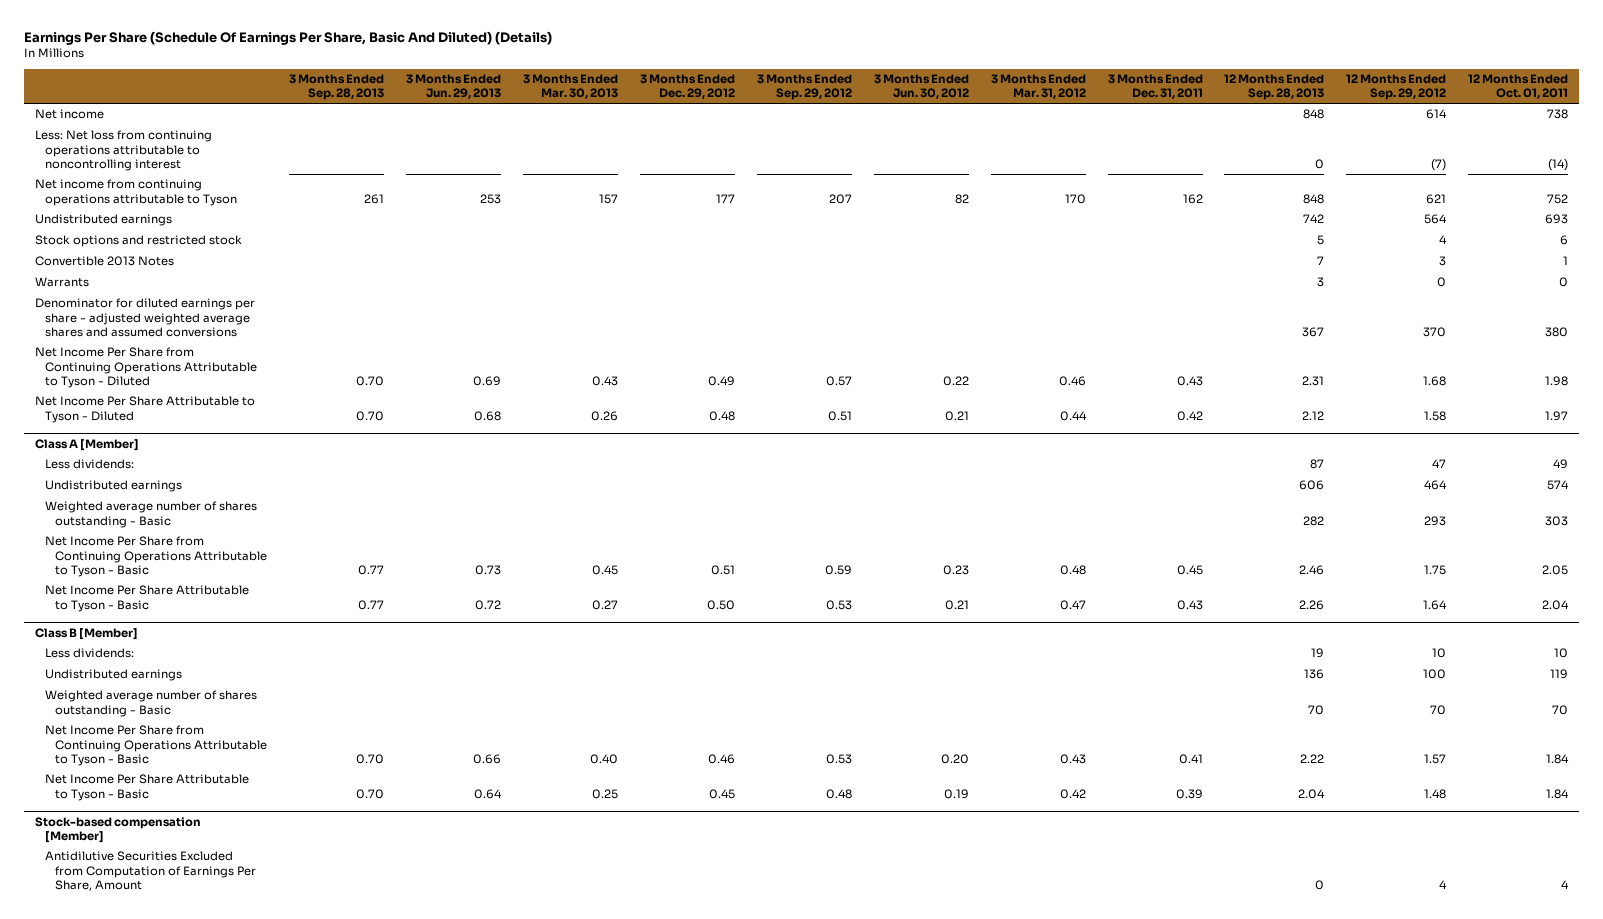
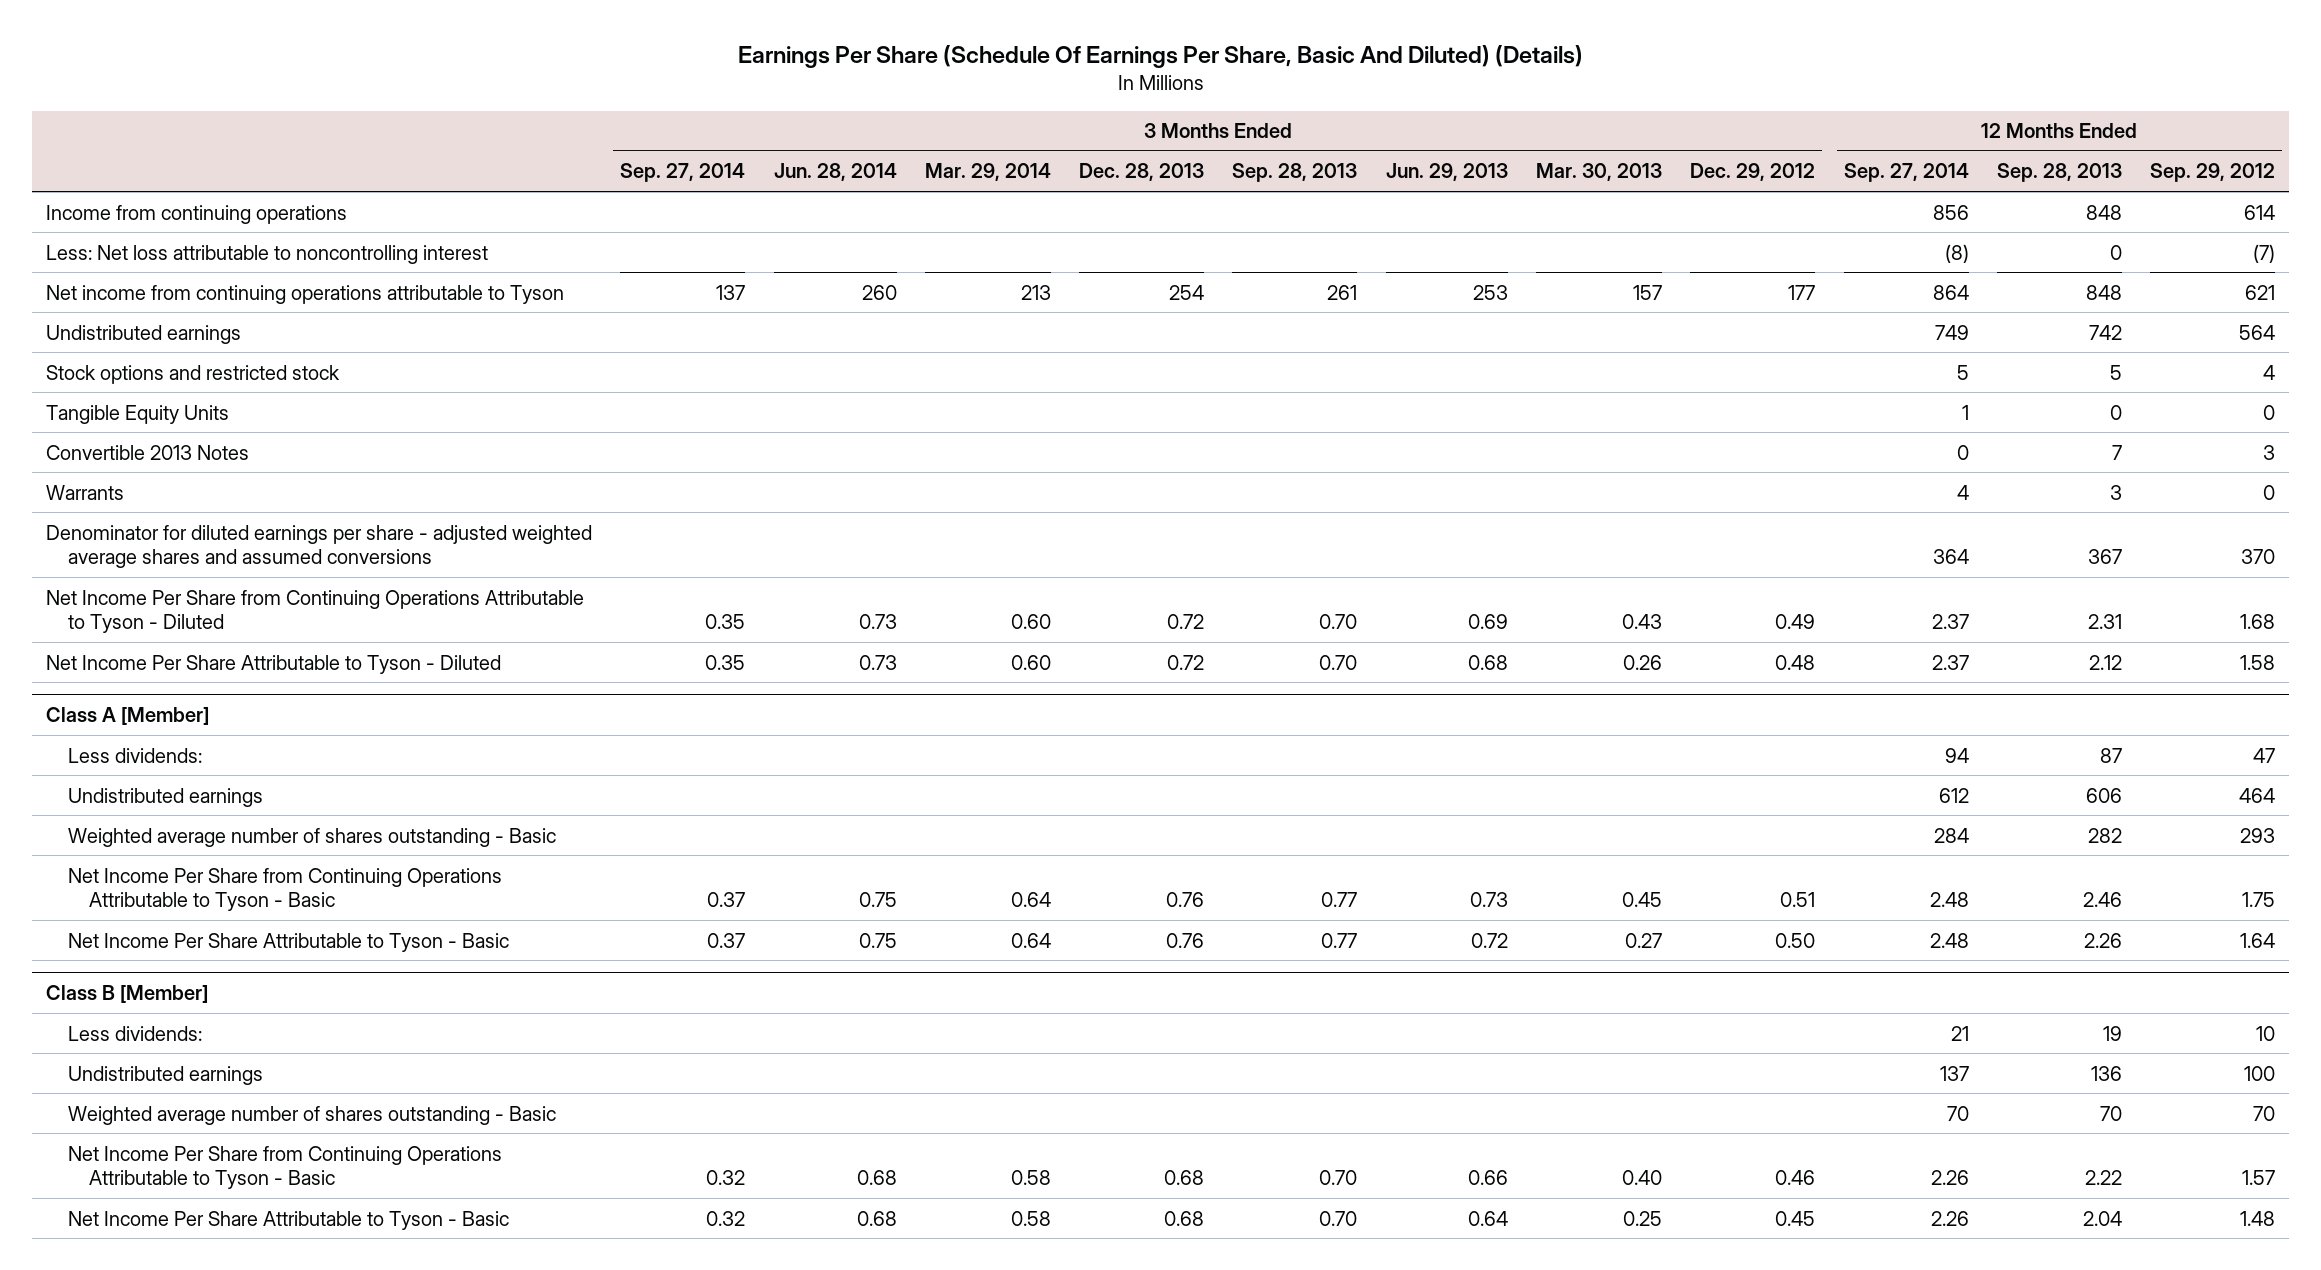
- | 3 Months Ended Sep. 28, 2013 | 3 Months Ended Jun. 29, 2013 | 3 Months Ended Mar. 30, 2013 | 3 Months Ended Dec. 29, 2012 | 3 Months Ended Sep. 29, 2012 | 3 Months Ended Jun. 30, 2012 | 3 Months Ended Mar. 31, 2012 | 3 Months Ended Dec. 31, 2011 | 12 Months Ended Sep. 28, 2013 | 12 Months Ended Sep. 29, 2012 | 12 Months Ended Oct. 01, 2011
+ | 3 Months Ended Sep. 27, 2014 | 3 Months Ended Jun. 28, 2014 | 3 Months Ended Mar. 29, 2014 | 3 Months Ended Dec. 28, 2013 | 3 Months Ended Sep. 28, 2013 | 3 Months Ended Jun. 29, 2013 | 3 Months Ended Mar. 30, 2013 | 3 Months Ended Dec. 29, 2012 | 12 Months Ended Sep. 27, 2014 | 12 Months Ended Sep. 28, 2013 | 12 Months Ended Sep. 29, 2012
- Net income | | | | | | | | | 848 | 614 | 738
- Less: Net loss from continuing operations attributable to noncontrolling interest | | | | | | | | | 0 | (7) | (14)
+ Income from continuing operations | | | | | | | | | 856 | 848 | 614
+ Less: Net loss attributable to noncontrolling interest | | | | | | | | | (8) | 0 | (7)
+ Tangible Equity Units | | | | | | | | | 1 | 0 | 0
- Stock-based compensation [Member]
- Antidilutive Securities Excluded from Computation of Earnings Per Share, Amount | | | | | | | | | 0 | 4 | 4

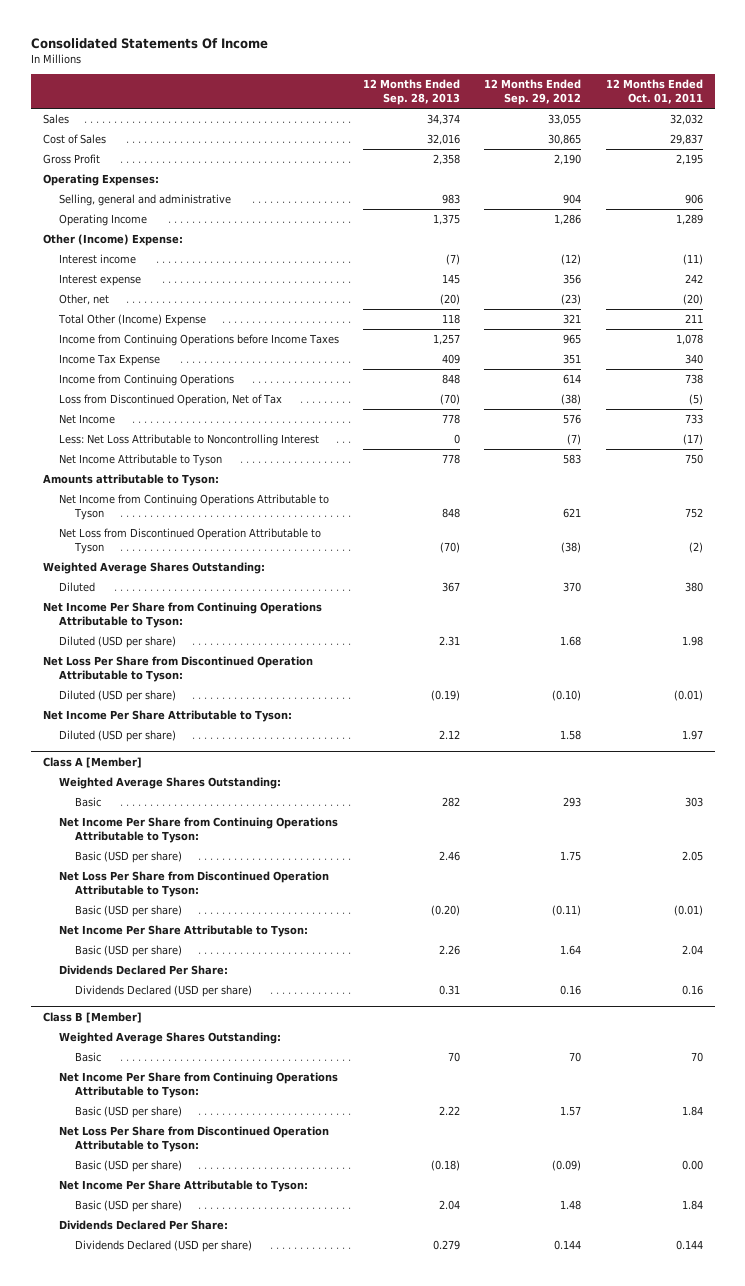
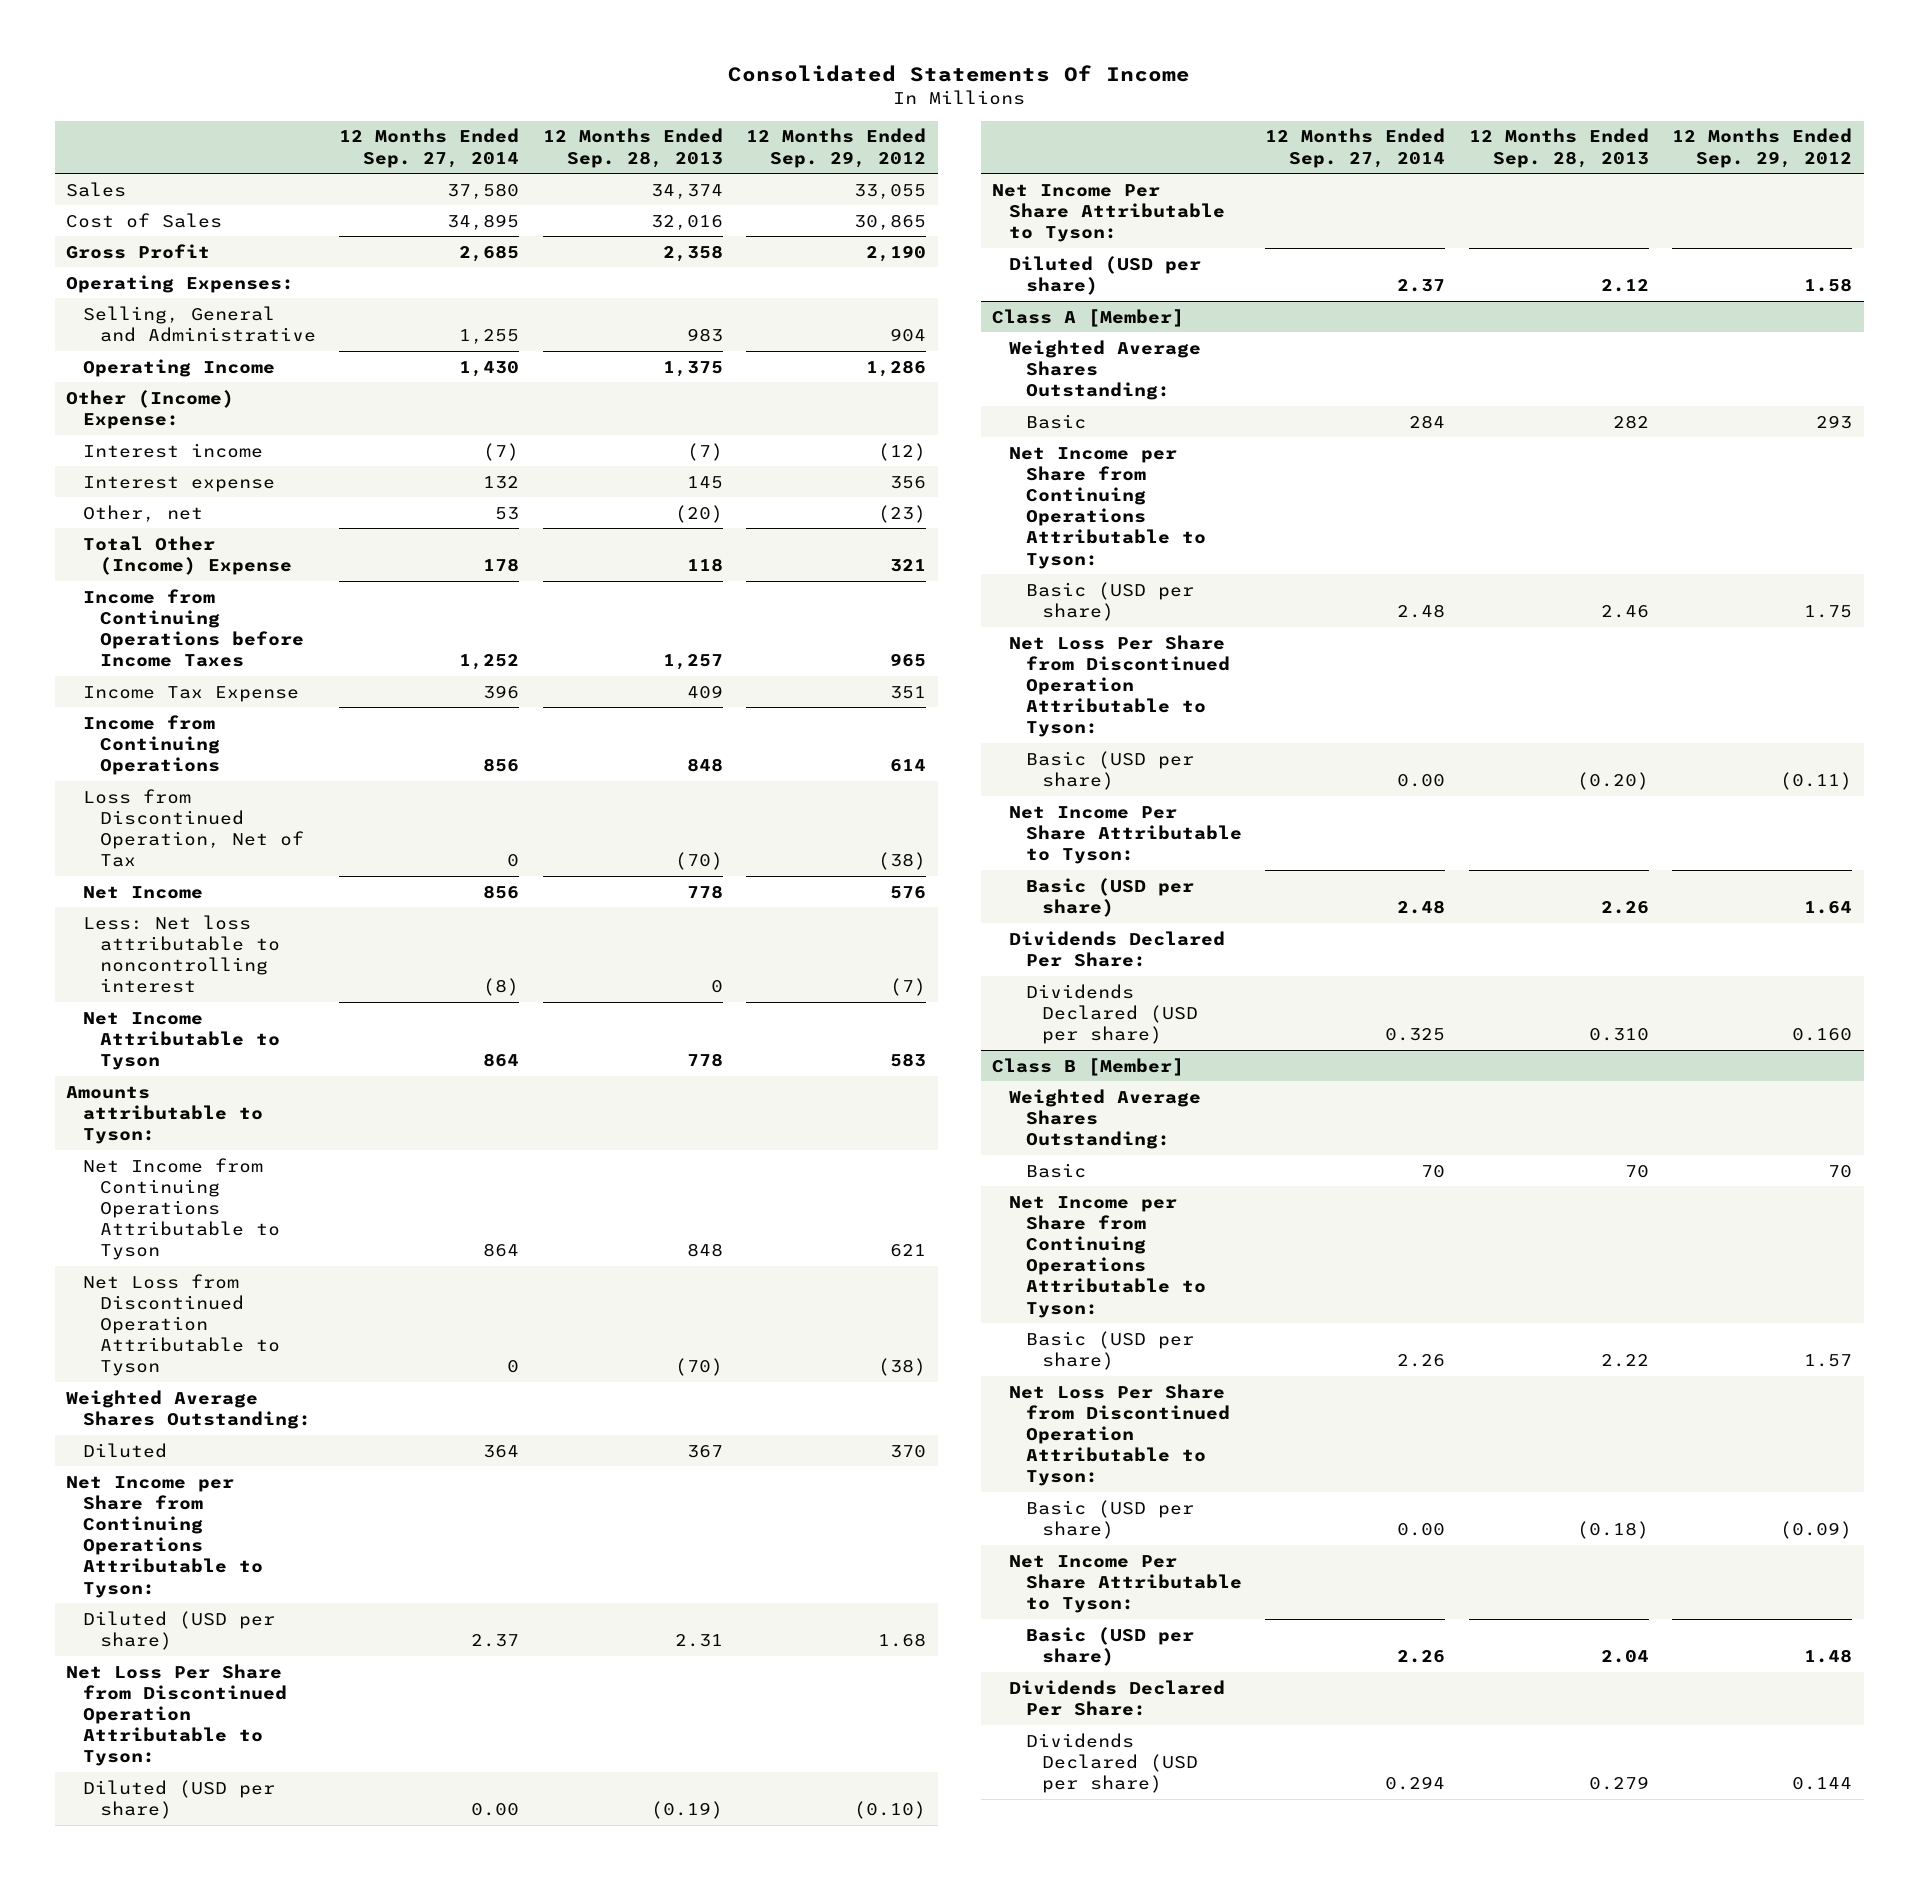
- | 12 Months Ended Sep. 28, 2013 | 12 Months Ended Sep. 29, 2012 | 12 Months Ended Oct. 01, 2011
+ | 12 Months Ended Sep. 27, 2014 | 12 Months Ended Sep. 28, 2013 | 12 Months Ended Sep. 29, 2012
- Selling, general and administrative | 983 | 904 | 906
+ Selling, General and Administrative | 1,255 | 983 | 904
- Less: Net Loss Attributable to Noncontrolling Interest | 0 | (7) | (17)
+ Less: Net loss attributable to noncontrolling interest | (8) | 0 | (7)
- Net Income Per Share from Continuing Operations Attributable to Tyson:
+ Net Income per Share from Continuing Operations Attributable to Tyson:
@ Class A [Member]
- Net Income Per Share from Continuing Operations Attributable to Tyson:
+ Net Income per Share from Continuing Operations Attributable to Tyson:
- Dividends Declared (USD per share) | 0.31 | 0.16 | 0.16
+ Dividends Declared (USD per share) | 0.325 | 0.310 | 0.160
@ Class B [Member]
- Net Income Per Share from Continuing Operations Attributable to Tyson:
+ Net Income per Share from Continuing Operations Attributable to Tyson:

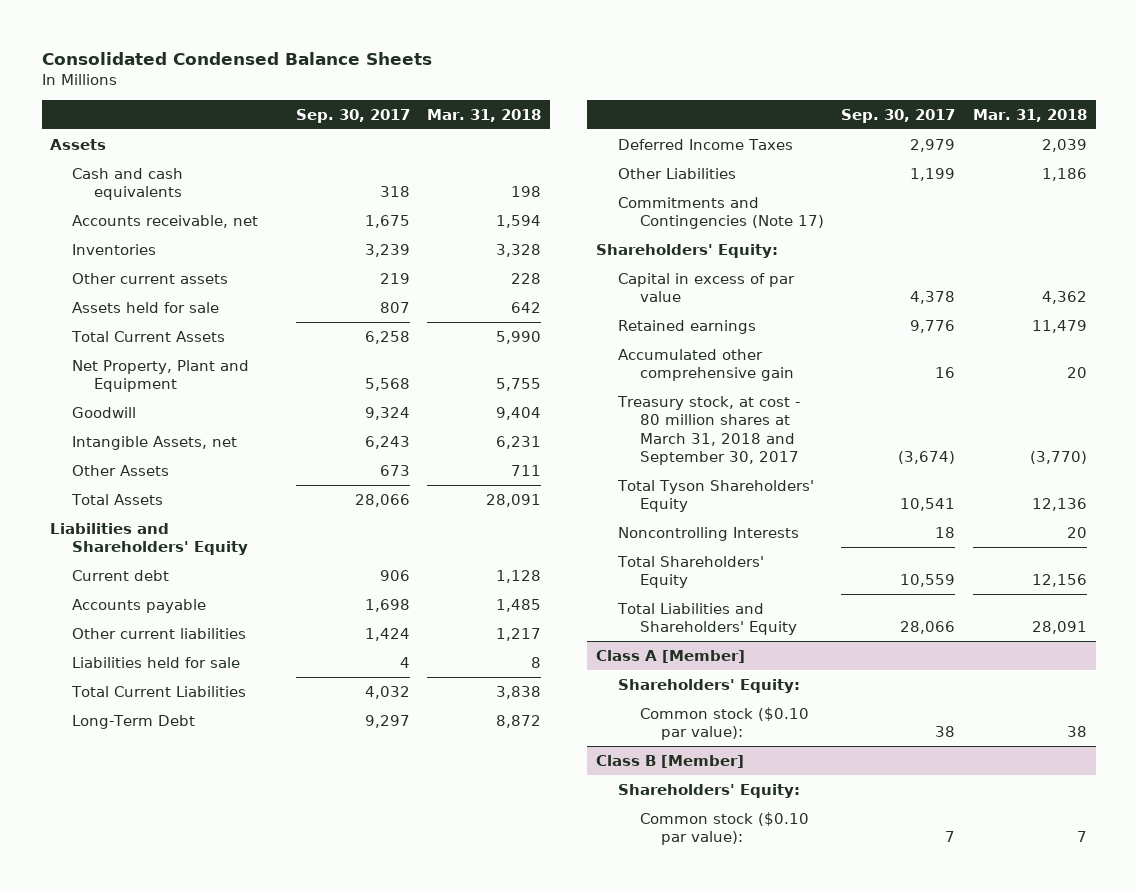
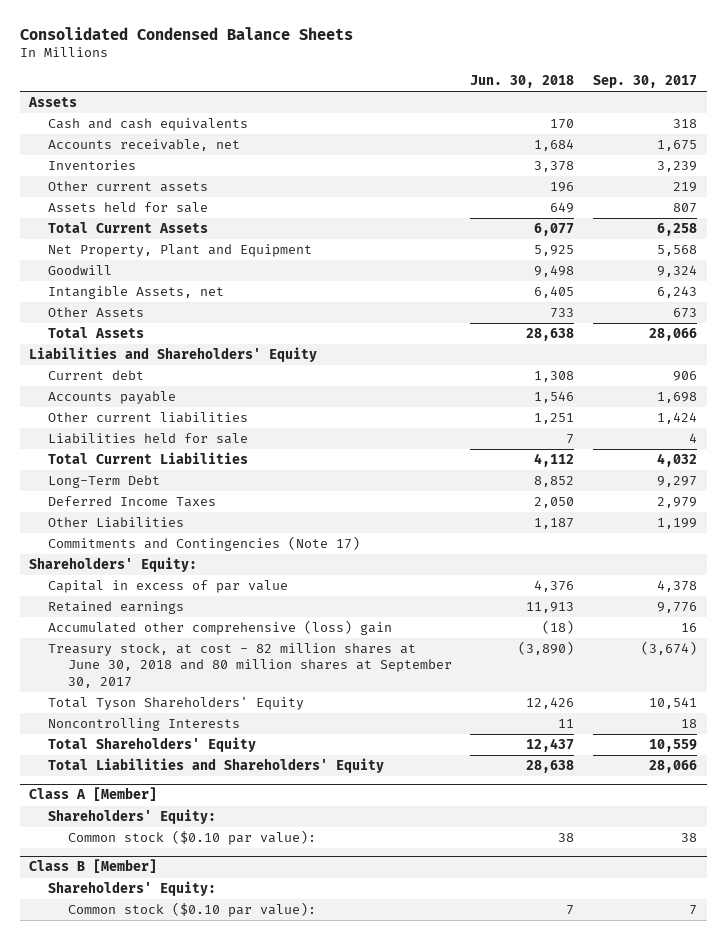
- | Sep. 30, 2017 | Mar. 31, 2018
+ | Jun. 30, 2018 | Sep. 30, 2017
- Accumulated other comprehensive gain | 16 | 20
- Treasury stock, at cost - 80 million shares at March 31, 2018 and September 30, 2017 | (3,674) | (3,770)
+ Accumulated other comprehensive (loss) gain | (18) | 16
+ Treasury stock, at cost - 82 million shares at June 30, 2018 and 80 million shares at September 30, 2017 | (3,890) | (3,674)

